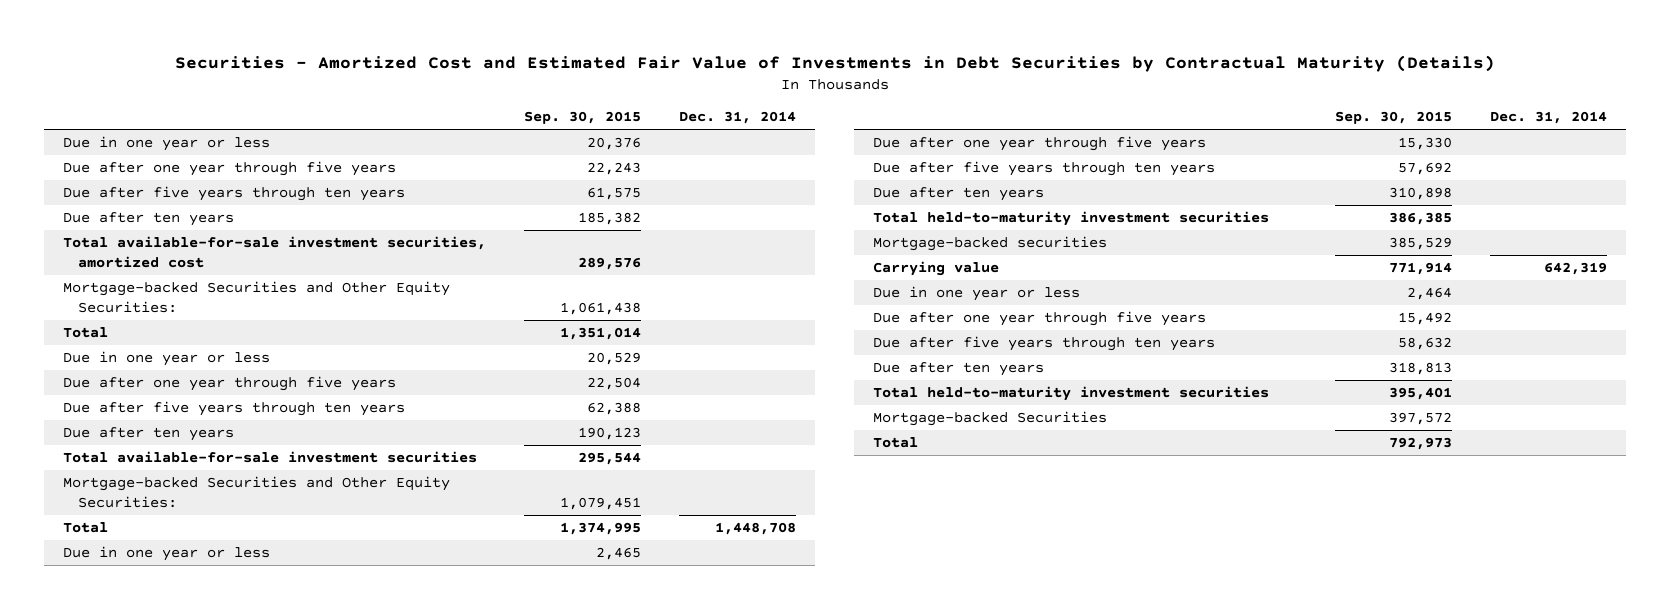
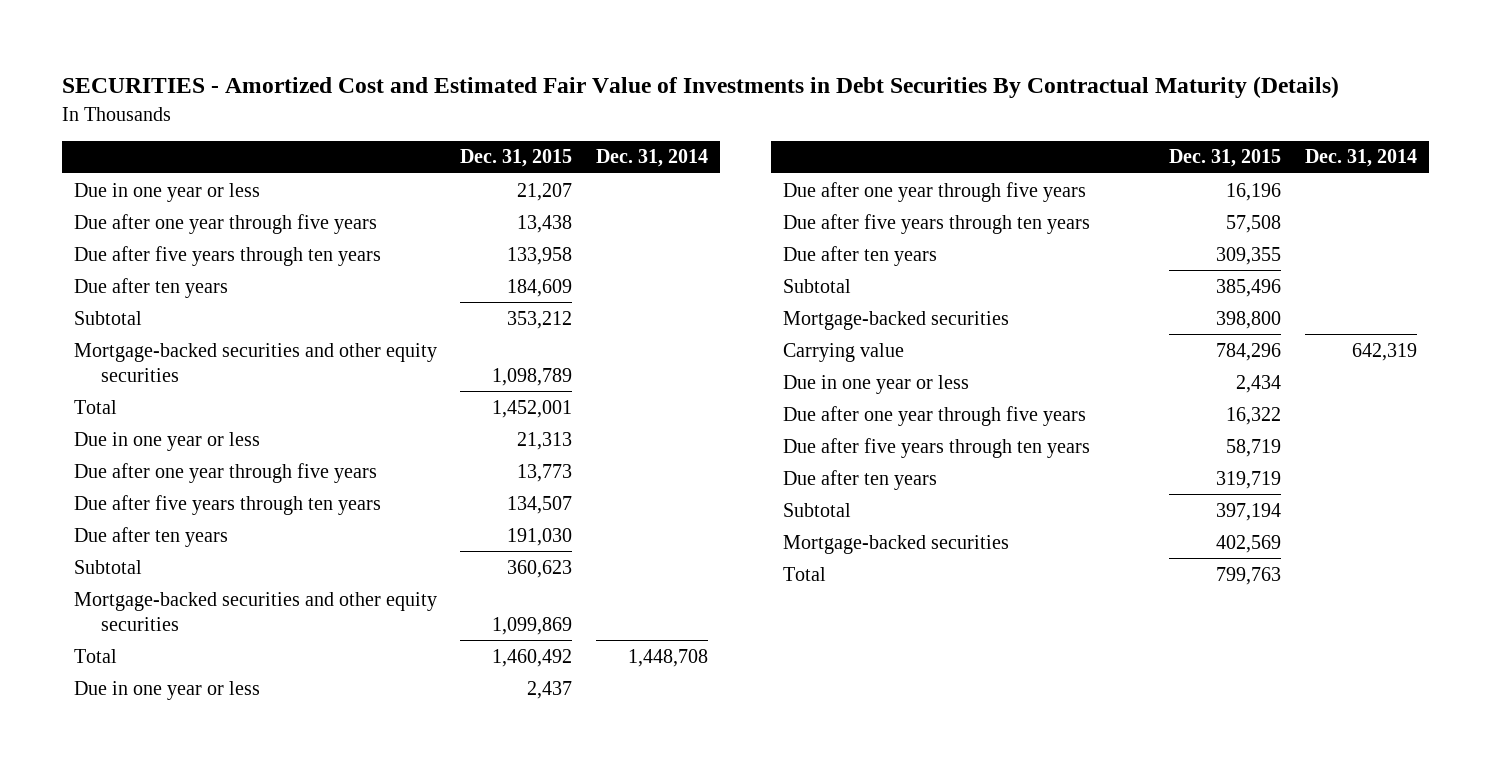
- Securities - Amortized Cost and Estimated Fair Value of Investments in Debt Securities by Contractual Maturity (Details)
+ SECURITIES - Amortized Cost and Estimated Fair Value of Investments in Debt Securities By Contractual Maturity (Details)
- | Sep. 30, 2015 | Dec. 31, 2014
+ | Dec. 31, 2015 | Dec. 31, 2014
- Total available-for-sale investment securities, amortized cost | 289,576 |
- Mortgage-backed Securities and Other Equity Securities: | 1,061,438 |
+ Subtotal | 353,212 |
+ Mortgage-backed securities and other equity securities | 1,098,789 |
- Total available-for-sale investment securities | 295,544 |
- Mortgage-backed Securities and Other Equity Securities: | 1,079,451 |
+ Subtotal | 360,623 |
+ Mortgage-backed securities and other equity securities | 1,099,869 |
- Total held-to-maturity investment securities | 386,385 |
+ Subtotal | 385,496 |
- Total held-to-maturity investment securities | 395,401 |
- Mortgage-backed Securities | 397,572 |
+ Subtotal | 397,194 |
+ Mortgage-backed securities | 402,569 |

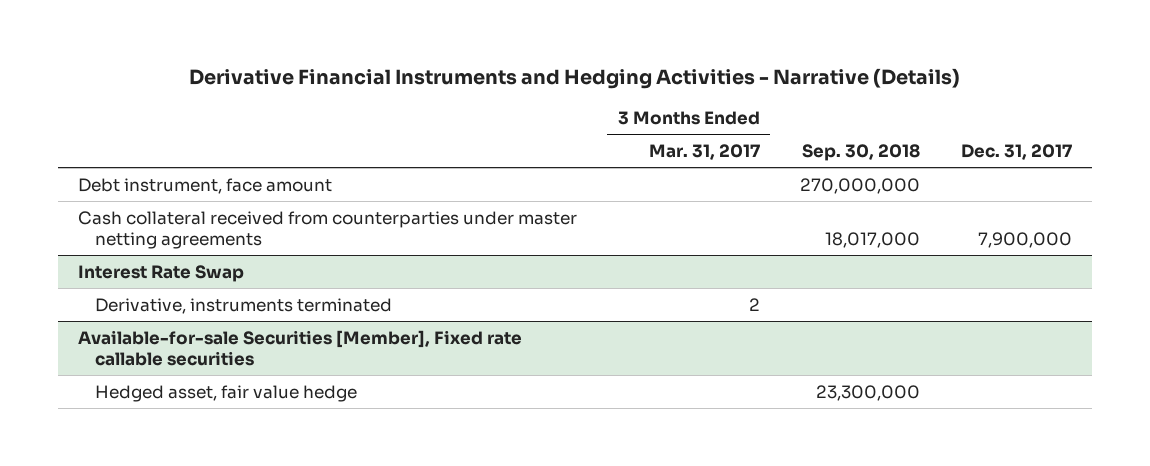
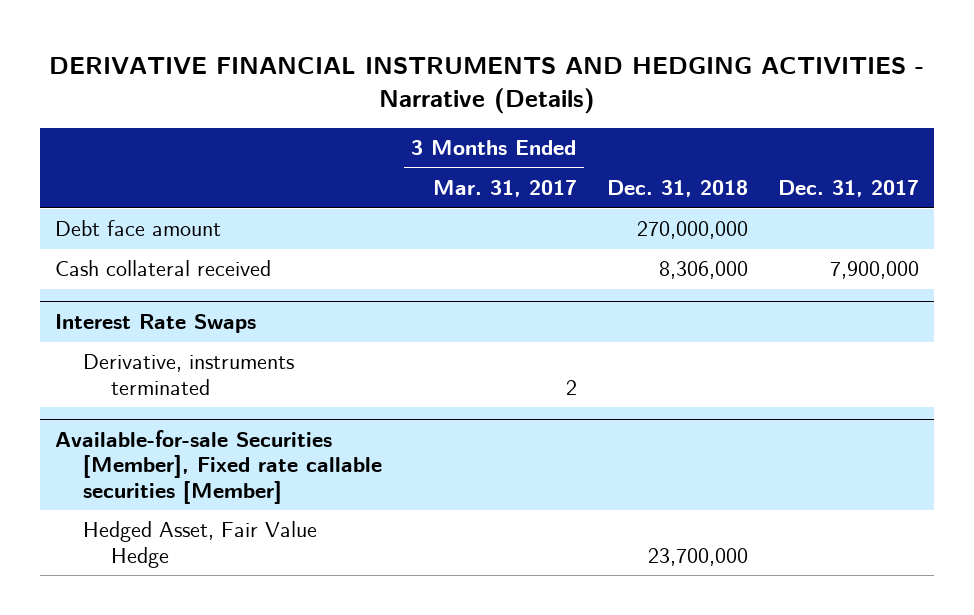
- Derivative Financial Instruments and Hedging Activities - Narrative (Details)
+ DERIVATIVE FINANCIAL INSTRUMENTS AND HEDGING ACTIVITIES - Narrative (Details)
- | 3 Months Ended Mar. 31, 2017 | Sep. 30, 2018 | Dec. 31, 2017
+ | 3 Months Ended Mar. 31, 2017 | Dec. 31, 2018 | Dec. 31, 2017
- Debt instrument, face amount | | 270,000,000 |
- Cash collateral received from counterparties under master netting agreements | | 18,017,000 | 7,900,000
- Interest Rate Swap
+ Debt face amount | | 270,000,000 |
+ Cash collateral received | | 8,306,000 | 7,900,000
+ Interest Rate Swaps
- Available-for-sale Securities [Member], Fixed rate callable securities
- Hedged asset, fair value hedge | | 23,300,000 |
+ Available-for-sale Securities [Member], Fixed rate callable securities [Member]
+ Hedged Asset, Fair Value Hedge | | 23,700,000 |

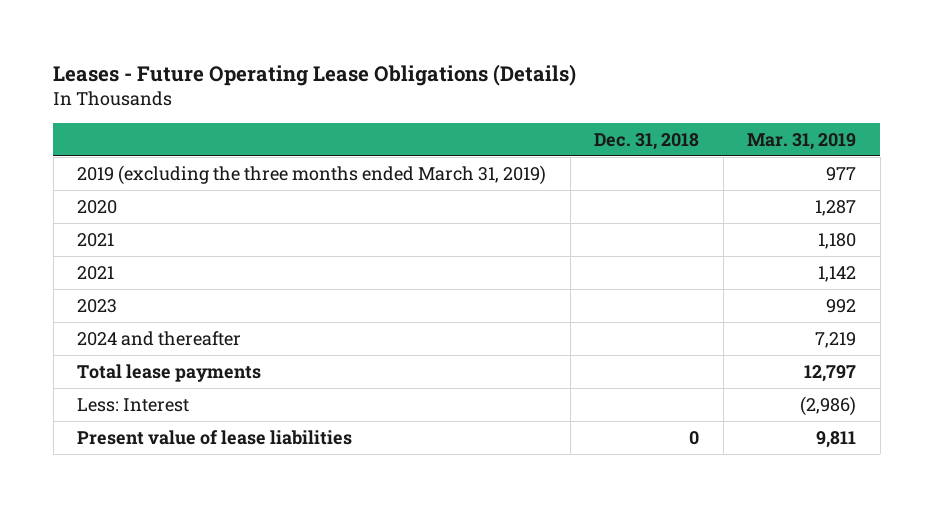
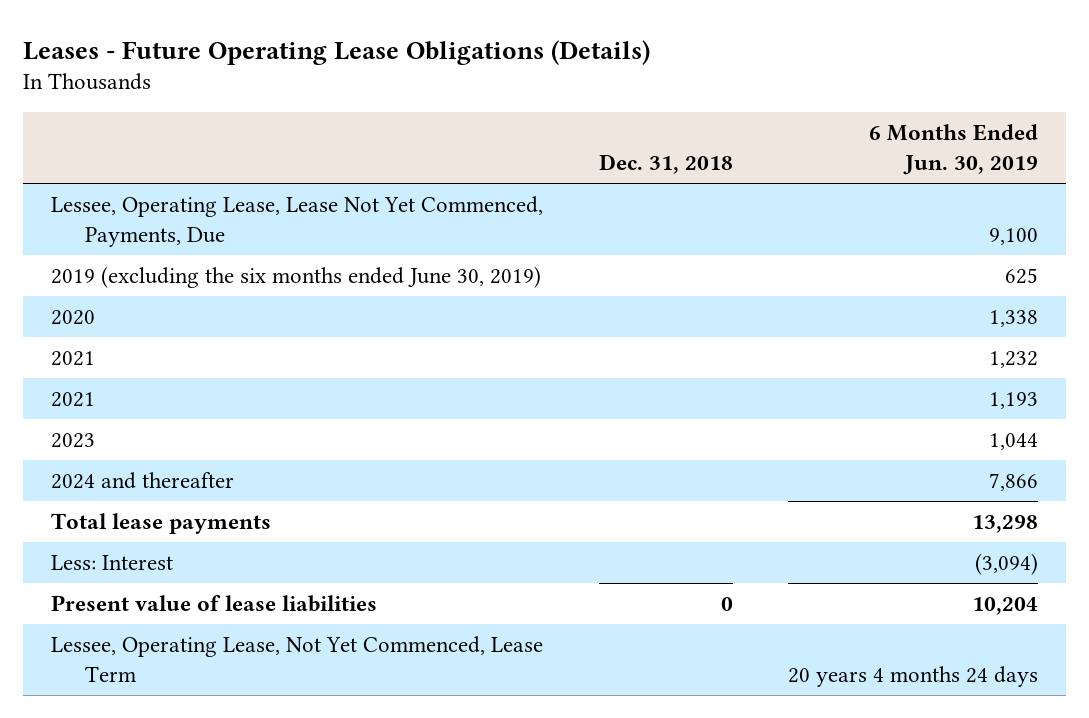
- | Dec. 31, 2018 | Mar. 31, 2019
+ | Dec. 31, 2018 | 6 Months Ended Jun. 30, 2019
- 2019 (excluding the three months ended March 31, 2019) | | 977
+ Lessee, Operating Lease, Lease Not Yet Commenced, Payments, Due | | 9,100
+ 2019 (excluding the six months ended June 30, 2019) | | 625
+ Lessee, Operating Lease, Not Yet Commenced, Lease Term | | 20 years 4 months 24 days

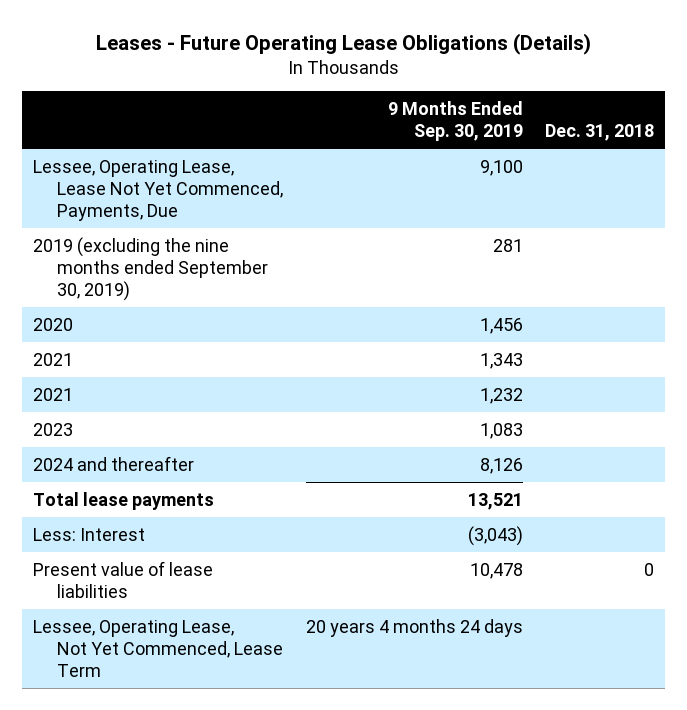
- | Dec. 31, 2018 | 6 Months Ended Jun. 30, 2019
+ | 9 Months Ended Sep. 30, 2019 | Dec. 31, 2018
- 2019 (excluding the six months ended June 30, 2019) | | 625
+ 2019 (excluding the nine months ended September 30, 2019) | 281 |

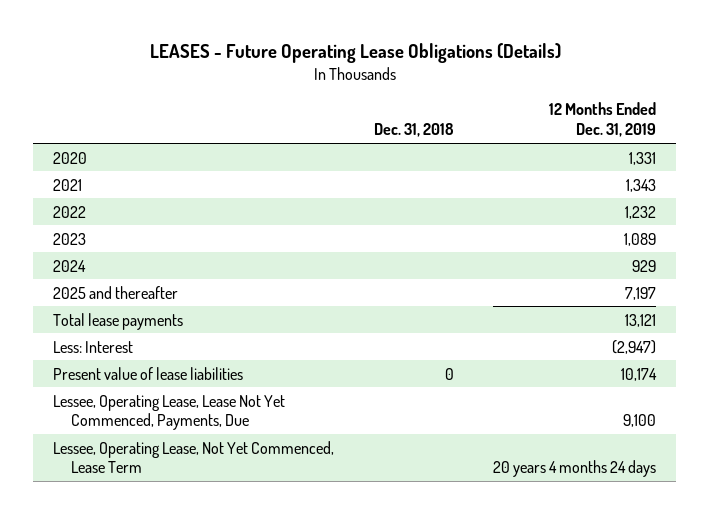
- Leases - Future Operating Lease Obligations (Details)
+ LEASES - Future Operating Lease Obligations (Details)
- | 9 Months Ended Sep. 30, 2019 | Dec. 31, 2018
+ | Dec. 31, 2018 | 12 Months Ended Dec. 31, 2019
- 2019 (excluding the nine months ended September 30, 2019) | 281 |
- 2021 | 1,232 |
+ 2022 | | 1,232
- 2024 and thereafter | 8,126 |
+ 2024 | | 929
+ 2025 and thereafter | | 7,197
moved down: Lessee, Operating Lease, Lease Not Yet Commenced, Payments, Due | | 9,100

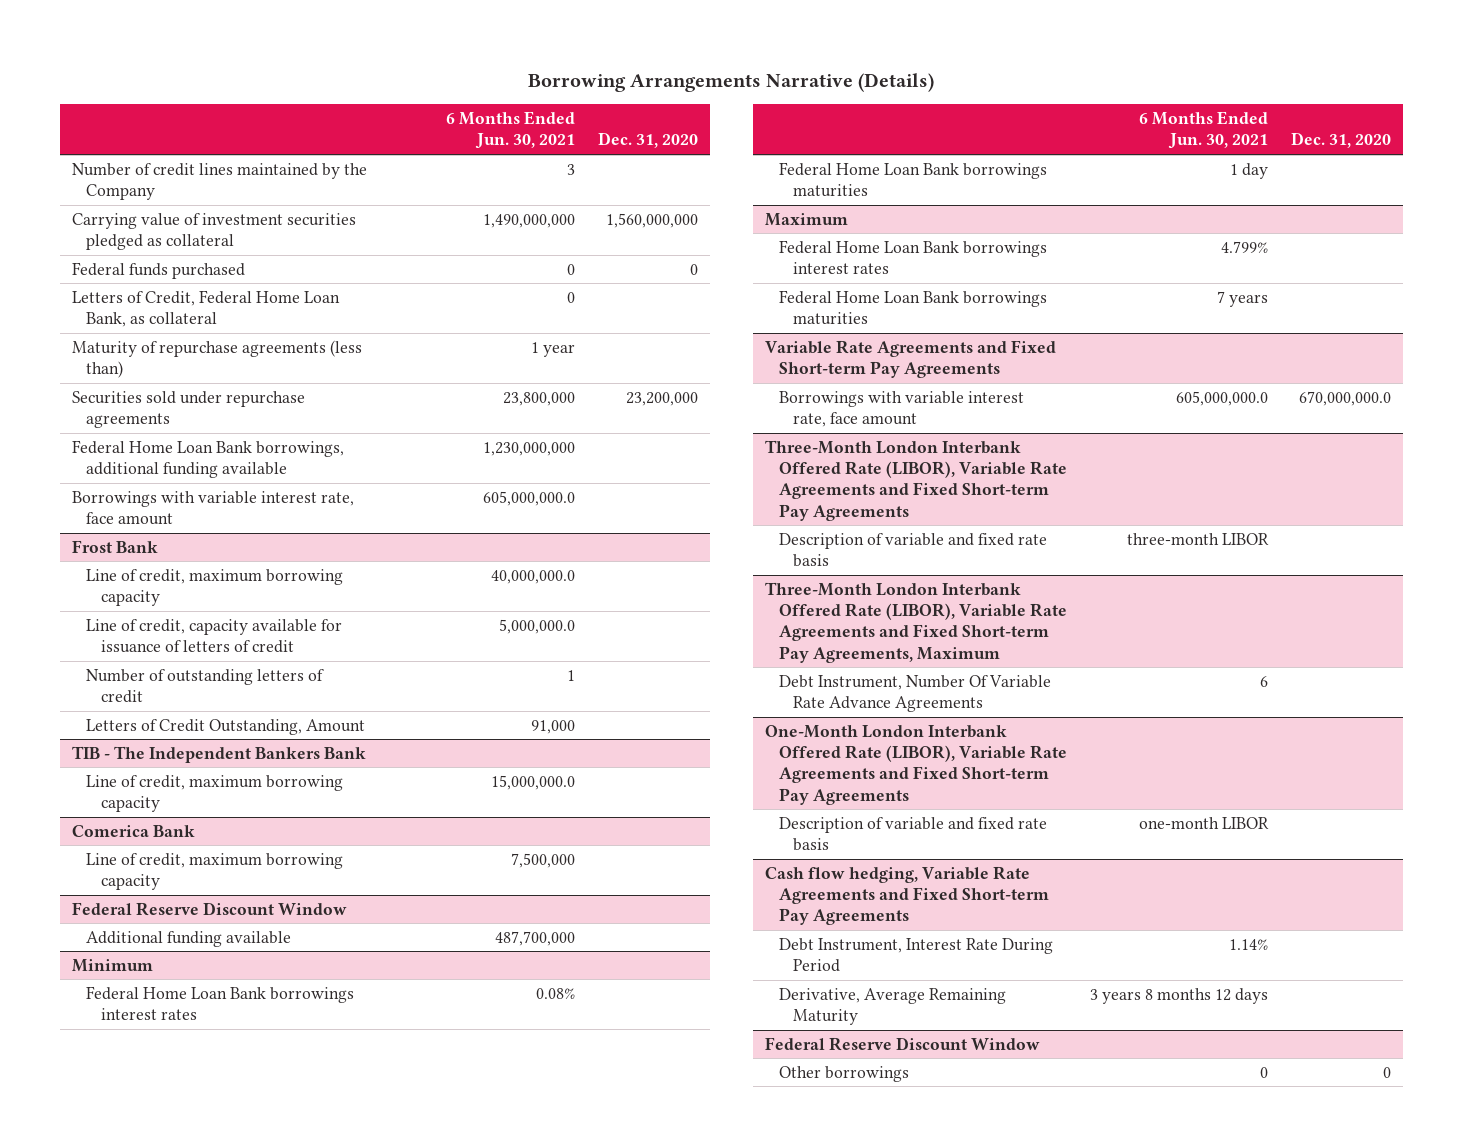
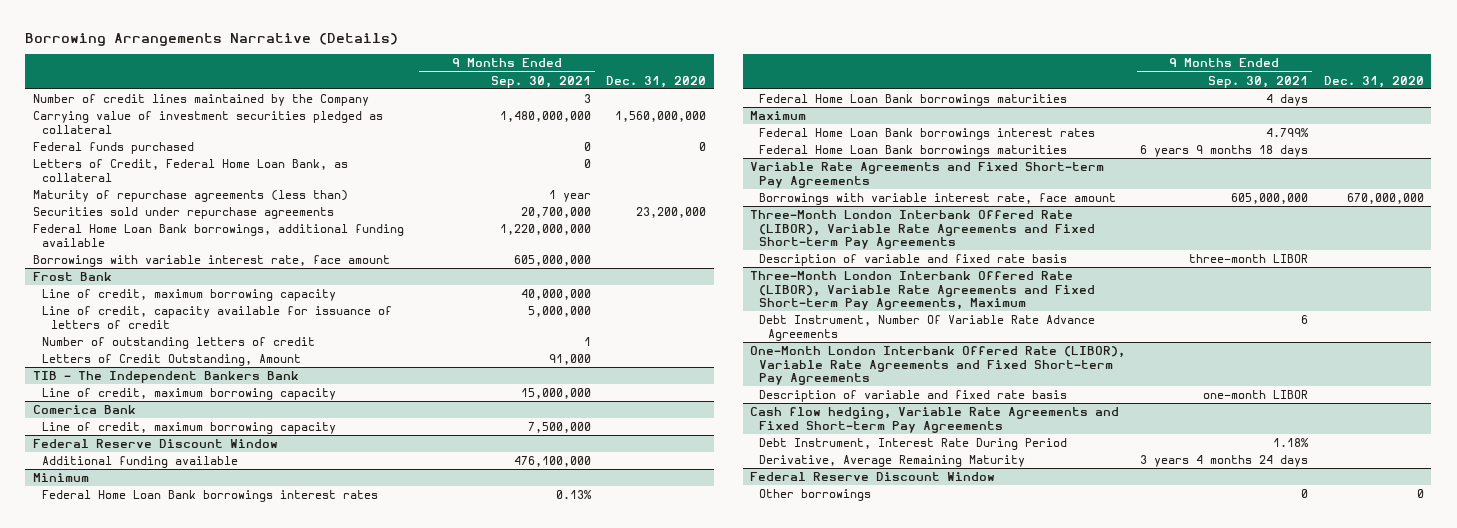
- | 6 Months Ended Jun. 30, 2021 | Dec. 31, 2020
+ | 9 Months Ended Sep. 30, 2021 | Dec. 31, 2020
@ Variable Rate Agreements and Fixed Short-term Pay Agreements
- Borrowings with variable interest rate, face amount | 605,000,000.0 | 670,000,000.0
+ Borrowings with variable interest rate, face amount | 605,000,000 | 670,000,000

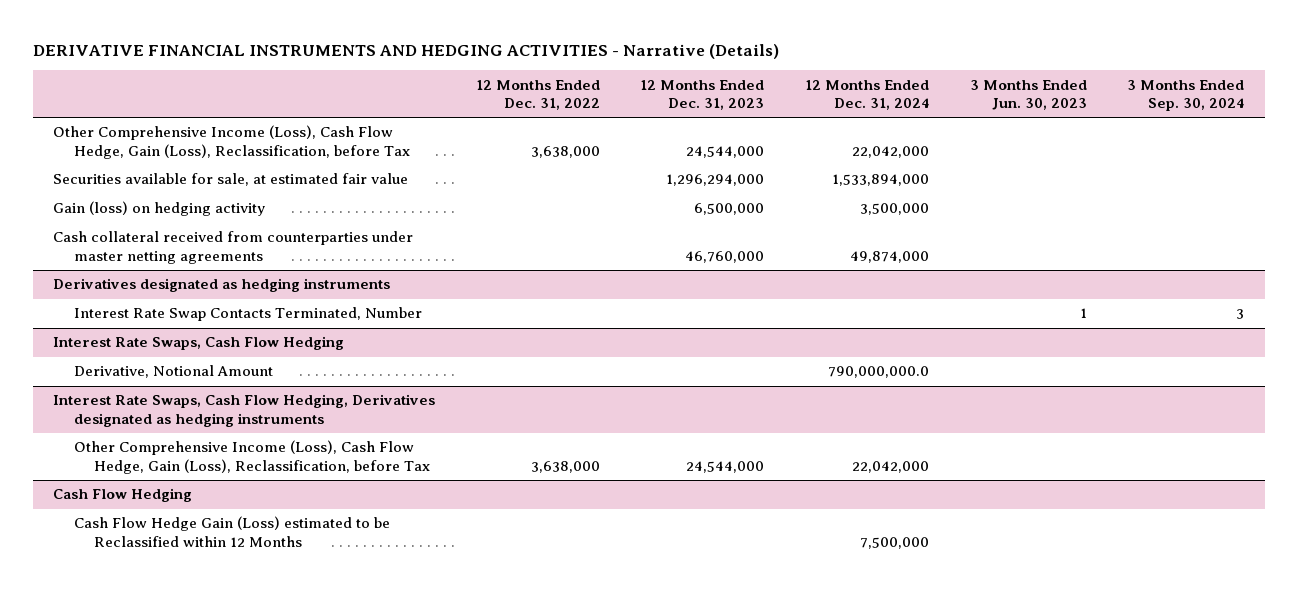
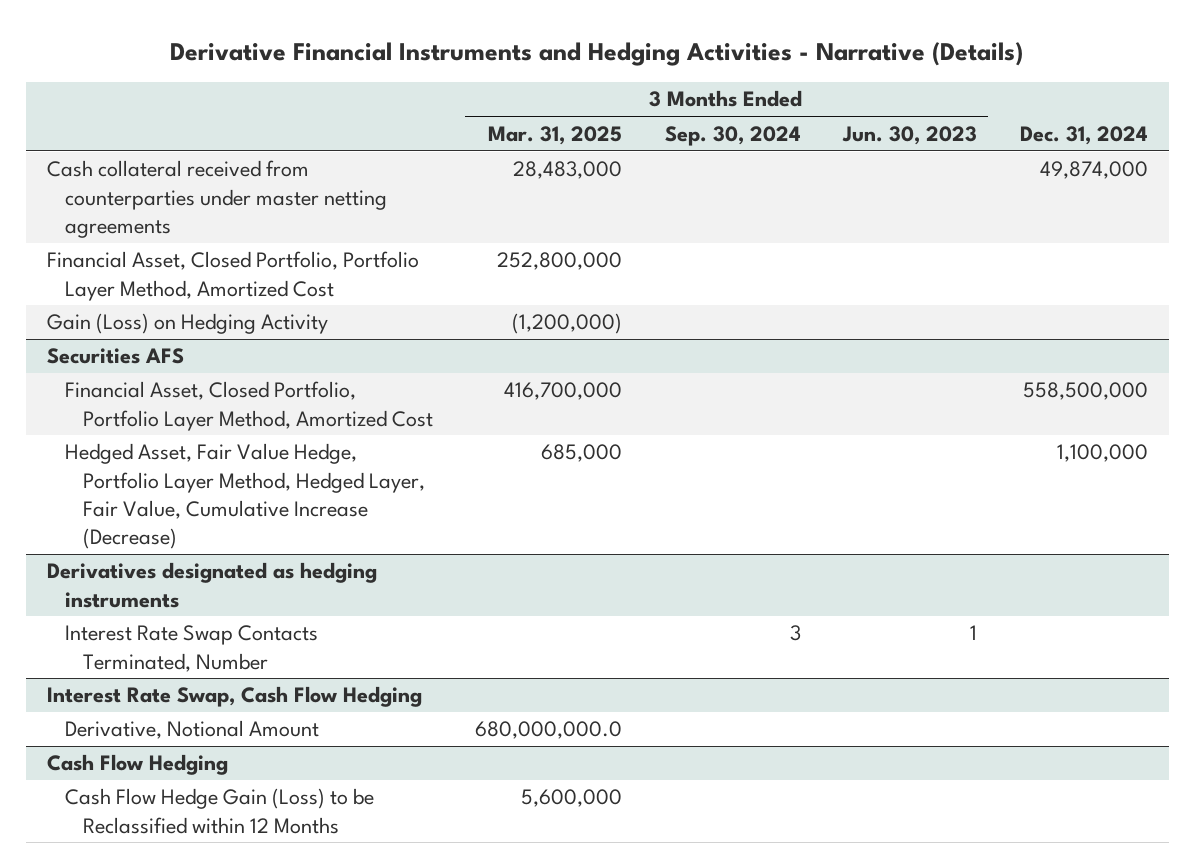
- DERIVATIVE FINANCIAL INSTRUMENTS AND HEDGING ACTIVITIES - Narrative (Details)
+ Derivative Financial Instruments and Hedging Activities - Narrative (Details)
- | 12 Months Ended Dec. 31, 2022 | 12 Months Ended Dec. 31, 2023 | 12 Months Ended Dec. 31, 2024 | 3 Months Ended Jun. 30, 2023 | 3 Months Ended Sep. 30, 2024
+ | 3 Months Ended Mar. 31, 2025 | 3 Months Ended Sep. 30, 2024 | 3 Months Ended Jun. 30, 2023 | Dec. 31, 2024
- Other Comprehensive Income (Loss), Cash Flow Hedge, Gain (Loss), Reclassification, before Tax | 3,638,000 | 24,544,000 | 22,042,000 | |
- Securities available for sale, at estimated fair value | | 1,296,294,000 | 1,533,894,000 | |
- Gain (loss) on hedging activity | | 6,500,000 | 3,500,000 | |
+ Financial Asset, Closed Portfolio, Portfolio Layer Method, Amortized Cost | 252,800,000 | | |
+ Gain (Loss) on Hedging Activity | (1,200,000) | | |
+ Securities AFS
+ Financial Asset, Closed Portfolio, Portfolio Layer Method, Amortized Cost | 416,700,000 | | | 558,500,000
+ Hedged Asset, Fair Value Hedge, Portfolio Layer Method, Hedged Layer, Fair Value, Cumulative Increase (Decrease) | 685,000 | | | 1,100,000
- Interest Rate Swaps, Cash Flow Hedging
+ Interest Rate Swap, Cash Flow Hedging
- Interest Rate Swaps, Cash Flow Hedging, Derivatives designated as hedging instruments
- Other Comprehensive Income (Loss), Cash Flow Hedge, Gain (Loss), Reclassification, before Tax | 3,638,000 | 24,544,000 | 22,042,000 | |
@ Cash Flow Hedging
- Cash Flow Hedge Gain (Loss) estimated to be Reclassified within 12 Months | | | 7,500,000 | |
+ Cash Flow Hedge Gain (Loss) to be Reclassified within 12 Months | 5,600,000 | | |

